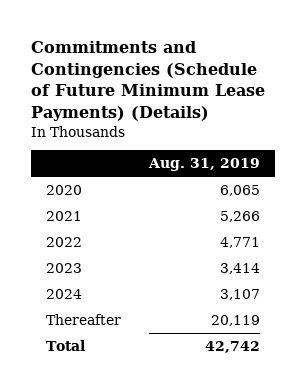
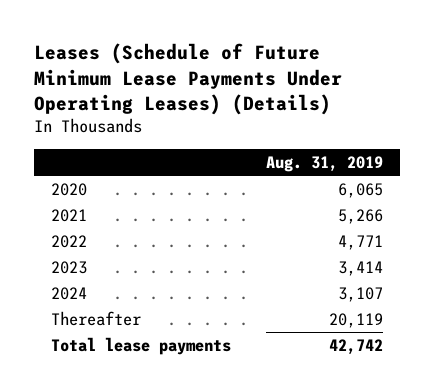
- Commitments and Contingencies (Schedule of Future Minimum Lease Payments) (Details)
+ Leases (Schedule of Future Minimum Lease Payments Under Operating Leases) (Details)
- Total | 42,742
+ Total lease payments | 42,742

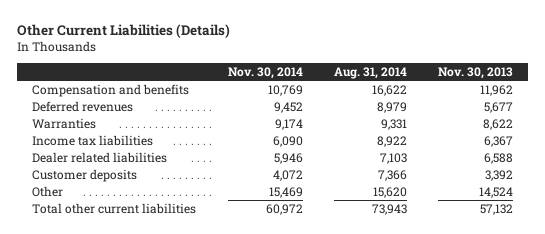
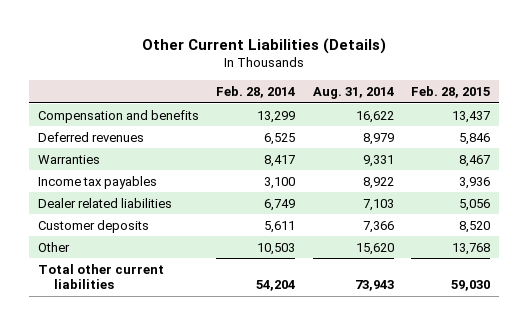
- | Nov. 30, 2014 | Aug. 31, 2014 | Nov. 30, 2013
+ | Feb. 28, 2014 | Aug. 31, 2014 | Feb. 28, 2015
- Income tax liabilities | 6,090 | 8,922 | 6,367
+ Income tax payables | 3,100 | 8,922 | 3,936

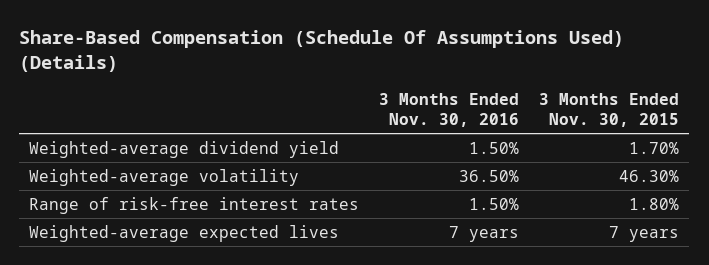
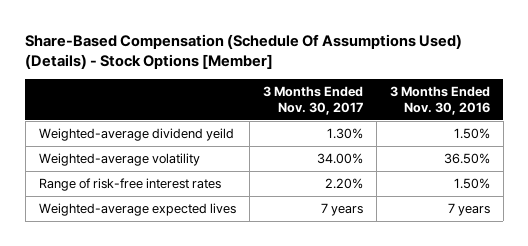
- Share-Based Compensation (Schedule Of Assumptions Used) (Details)
+ Share-Based Compensation (Schedule Of Assumptions Used) (Details) - Stock Options [Member]
- | 3 Months Ended Nov. 30, 2016 | 3 Months Ended Nov. 30, 2015
+ | 3 Months Ended Nov. 30, 2017 | 3 Months Ended Nov. 30, 2016
- Weighted-average dividend yield | 1.50% | 1.70%
+ Weighted-average dividend yeild | 1.30% | 1.50%

